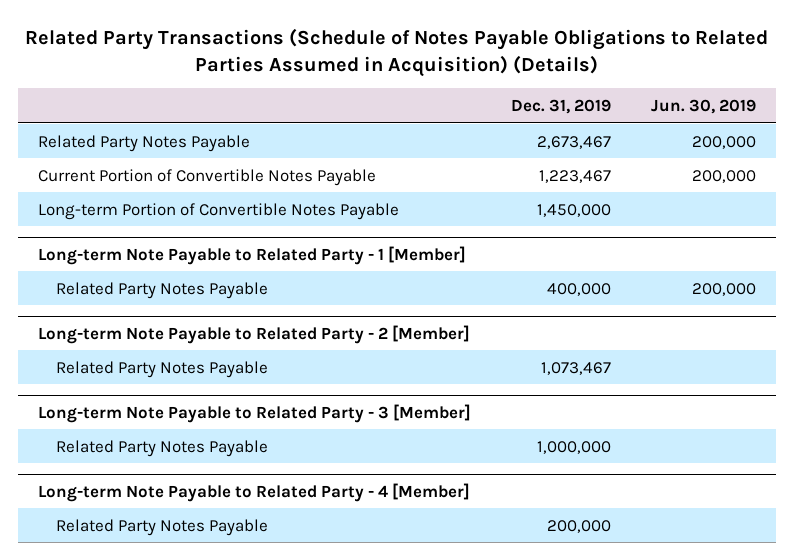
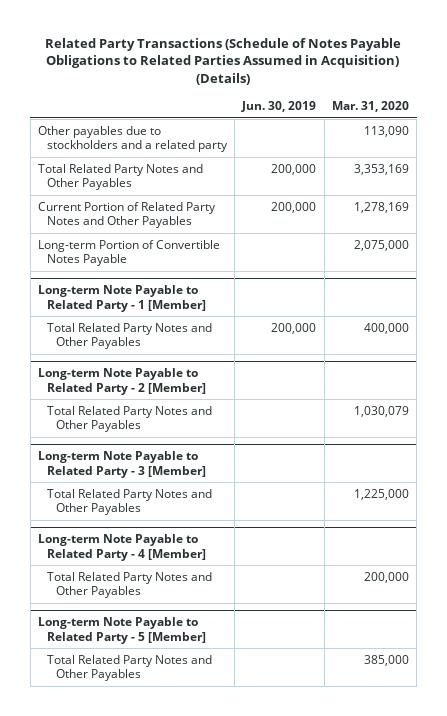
- | Dec. 31, 2019 | Jun. 30, 2019
+ | Jun. 30, 2019 | Mar. 31, 2020
- Related Party Notes Payable | 2,673,467 | 200,000
- Current Portion of Convertible Notes Payable | 1,223,467 | 200,000
+ Other payables due to stockholders and a related party | | 113,090
+ Total Related Party Notes and Other Payables | 200,000 | 3,353,169
+ Current Portion of Related Party Notes and Other Payables | 200,000 | 1,278,169
@ Long-term Note Payable to Related Party - 1 [Member]
- Related Party Notes Payable | 400,000 | 200,000
+ Total Related Party Notes and Other Payables | 200,000 | 400,000
@ Long-term Note Payable to Related Party - 2 [Member]
- Related Party Notes Payable | 1,073,467 |
+ Total Related Party Notes and Other Payables | | 1,030,079
@ Long-term Note Payable to Related Party - 3 [Member]
- Related Party Notes Payable | 1,000,000 |
+ Total Related Party Notes and Other Payables | | 1,225,000
@ Long-term Note Payable to Related Party - 4 [Member]
- Related Party Notes Payable | 200,000 |
+ Total Related Party Notes and Other Payables | | 200,000
+ Long-term Note Payable to Related Party - 5 [Member]
+ Total Related Party Notes and Other Payables | | 385,000

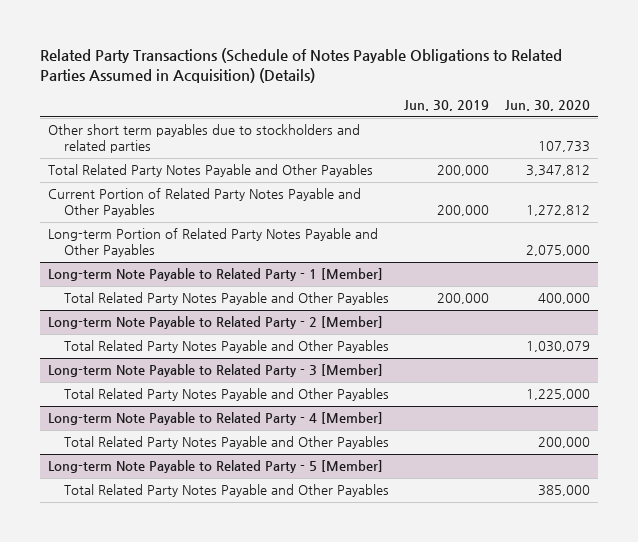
- | Jun. 30, 2019 | Mar. 31, 2020
+ | Jun. 30, 2019 | Jun. 30, 2020
- Other payables due to stockholders and a related party | | 113,090
- Total Related Party Notes and Other Payables | 200,000 | 3,353,169
- Current Portion of Related Party Notes and Other Payables | 200,000 | 1,278,169
- Long-term Portion of Convertible Notes Payable | | 2,075,000
+ Other short term payables due to stockholders and related parties | | 107,733
+ Total Related Party Notes Payable and Other Payables | 200,000 | 3,347,812
+ Current Portion of Related Party Notes Payable and Other Payables | 200,000 | 1,272,812
+ Long-term Portion of Related Party Notes Payable and Other Payables | | 2,075,000
@ Long-term Note Payable to Related Party - 1 [Member]
- Total Related Party Notes and Other Payables | 200,000 | 400,000
+ Total Related Party Notes Payable and Other Payables | 200,000 | 400,000
@ Long-term Note Payable to Related Party - 2 [Member]
- Total Related Party Notes and Other Payables | | 1,030,079
+ Total Related Party Notes Payable and Other Payables | | 1,030,079
@ Long-term Note Payable to Related Party - 3 [Member]
- Total Related Party Notes and Other Payables | | 1,225,000
+ Total Related Party Notes Payable and Other Payables | | 1,225,000
@ Long-term Note Payable to Related Party - 4 [Member]
- Total Related Party Notes and Other Payables | | 200,000
+ Total Related Party Notes Payable and Other Payables | | 200,000
@ Long-term Note Payable to Related Party - 5 [Member]
- Total Related Party Notes and Other Payables | | 385,000
+ Total Related Party Notes Payable and Other Payables | | 385,000

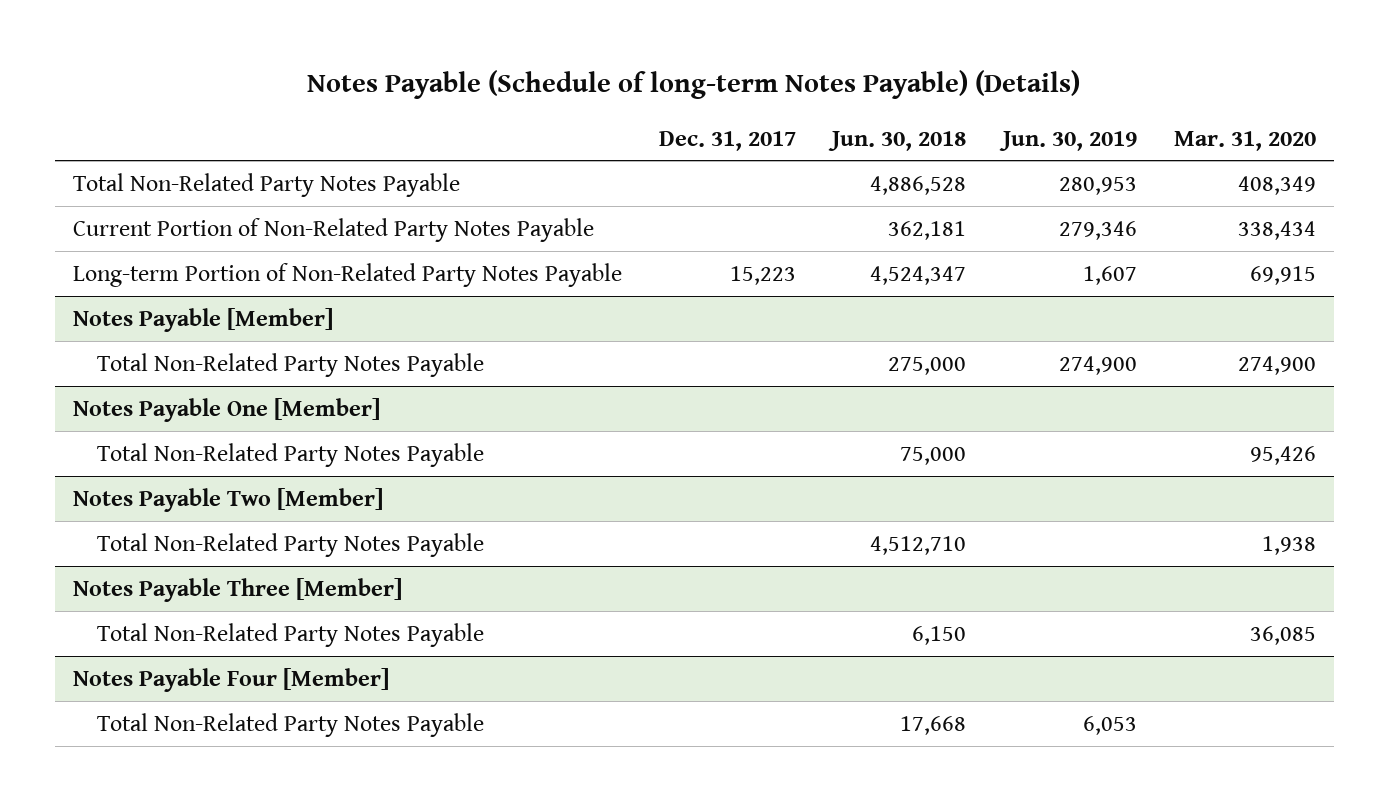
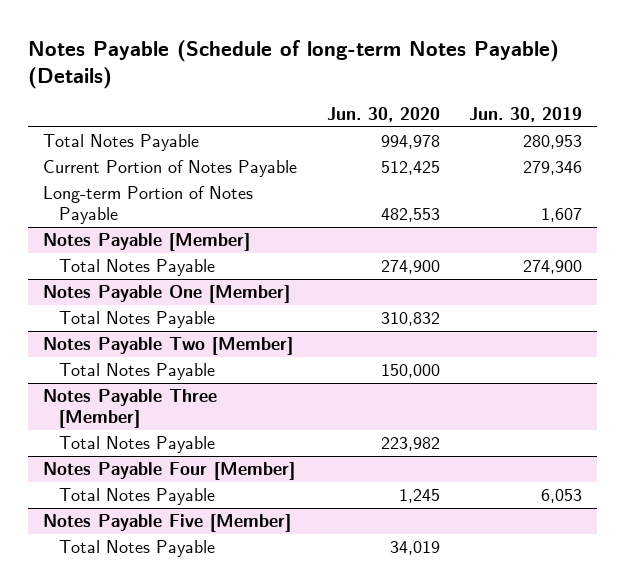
- | Dec. 31, 2017 | Jun. 30, 2018 | Jun. 30, 2019 | Mar. 31, 2020
+ | Jun. 30, 2020 | Jun. 30, 2019
- Total Non-Related Party Notes Payable | | 4,886,528 | 280,953 | 408,349
- Current Portion of Non-Related Party Notes Payable | | 362,181 | 279,346 | 338,434
- Long-term Portion of Non-Related Party Notes Payable | 15,223 | 4,524,347 | 1,607 | 69,915
+ Total Notes Payable | 994,978 | 280,953
+ Current Portion of Notes Payable | 512,425 | 279,346
+ Long-term Portion of Notes Payable | 482,553 | 1,607
@ Notes Payable [Member]
- Total Non-Related Party Notes Payable | | 275,000 | 274,900 | 274,900
+ Total Notes Payable | 274,900 | 274,900
@ Notes Payable One [Member]
- Total Non-Related Party Notes Payable | | 75,000 | | 95,426
+ Total Notes Payable | 310,832 |
@ Notes Payable Two [Member]
- Total Non-Related Party Notes Payable | | 4,512,710 | | 1,938
+ Total Notes Payable | 150,000 |
@ Notes Payable Three [Member]
- Total Non-Related Party Notes Payable | | 6,150 | | 36,085
+ Total Notes Payable | 223,982 |
@ Notes Payable Four [Member]
- Total Non-Related Party Notes Payable | | 17,668 | 6,053 |
+ Total Notes Payable | 1,245 | 6,053
+ Notes Payable Five [Member]
+ Total Notes Payable | 34,019 |

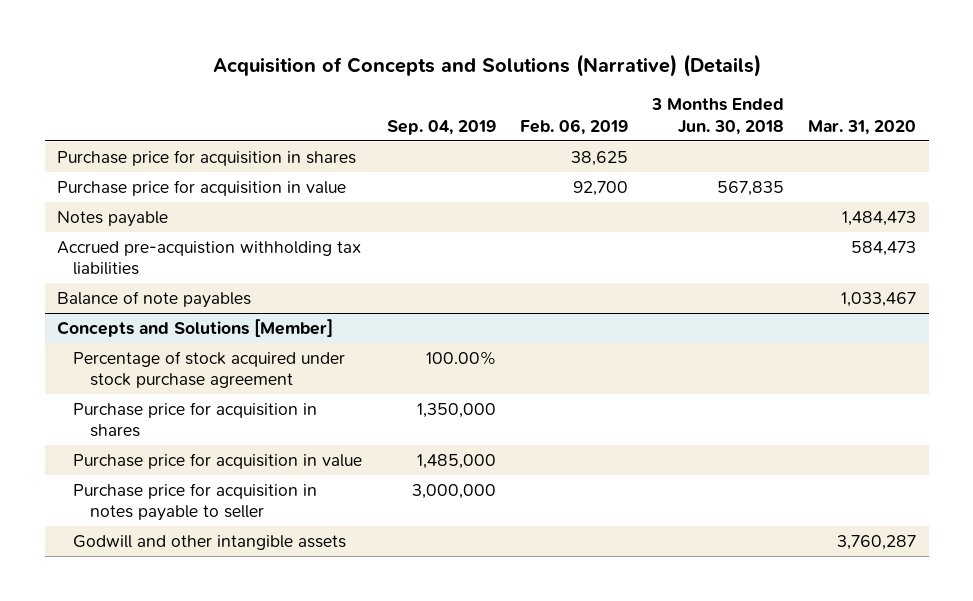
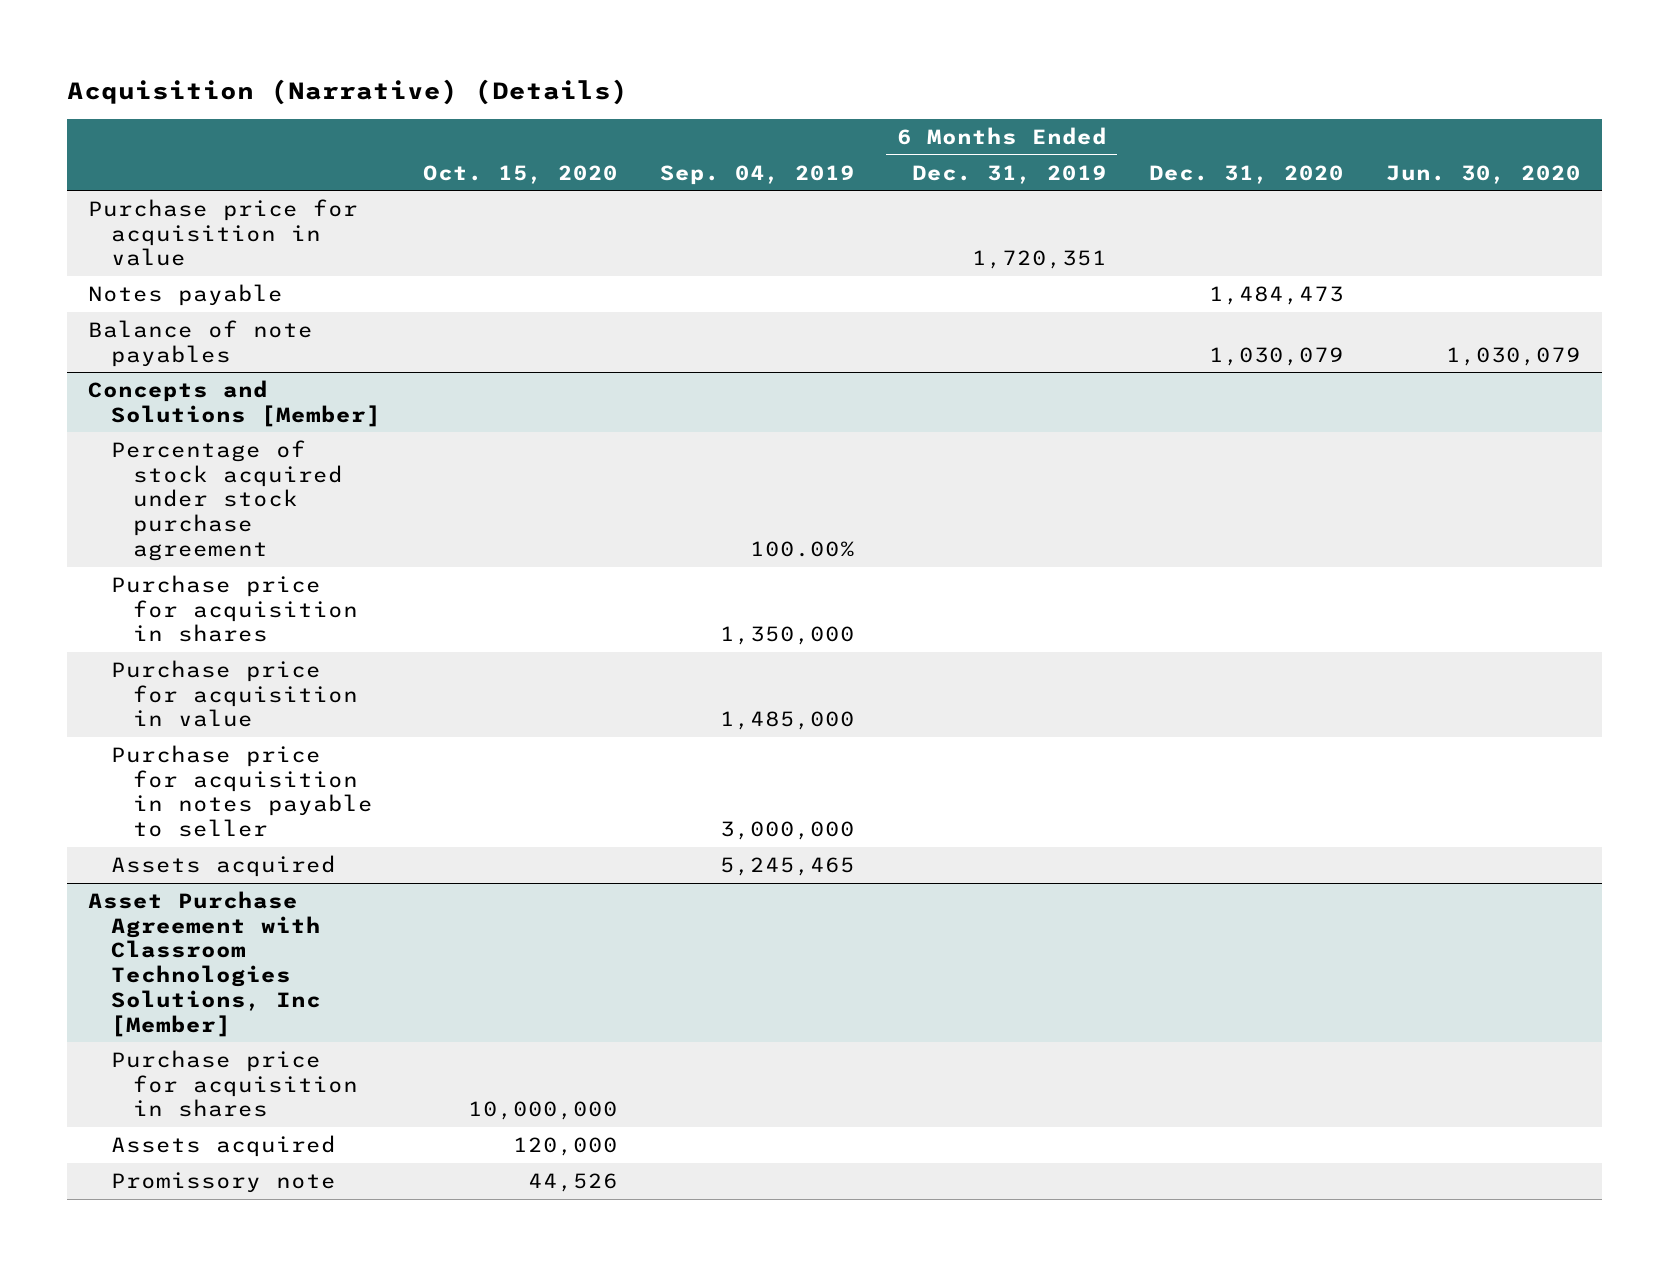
- Acquisition of Concepts and Solutions (Narrative) (Details)
+ Acquisition (Narrative) (Details)
- | Sep. 04, 2019 | Feb. 06, 2019 | 3 Months Ended Jun. 30, 2018 | Mar. 31, 2020
+ | Oct. 15, 2020 | Sep. 04, 2019 | 6 Months Ended Dec. 31, 2019 | Dec. 31, 2020 | Jun. 30, 2020
- Purchase price for acquisition in shares | | 38,625 | |
- Accrued pre-acquistion withholding tax liabilities | | | | 584,473
@ Concepts and Solutions [Member]
- Godwill and other intangible assets | | | | 3,760,287
+ Assets acquired | | 5,245,465 | | |
+ Asset Purchase Agreement with Classroom Technologies Solutions, Inc [Member]
+ Purchase price for acquisition in shares | 10,000,000 | | | |
+ Assets acquired | 120,000 | | | |
+ Promissory note | 44,526 | | | |

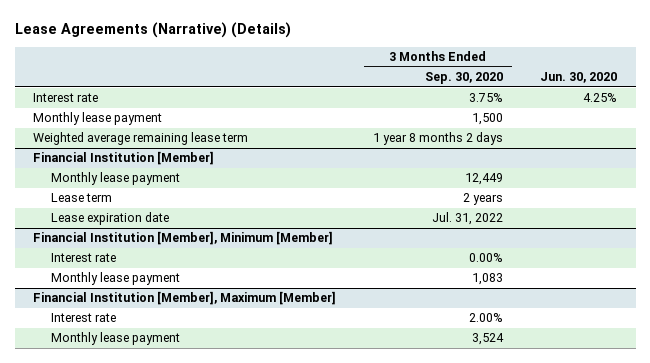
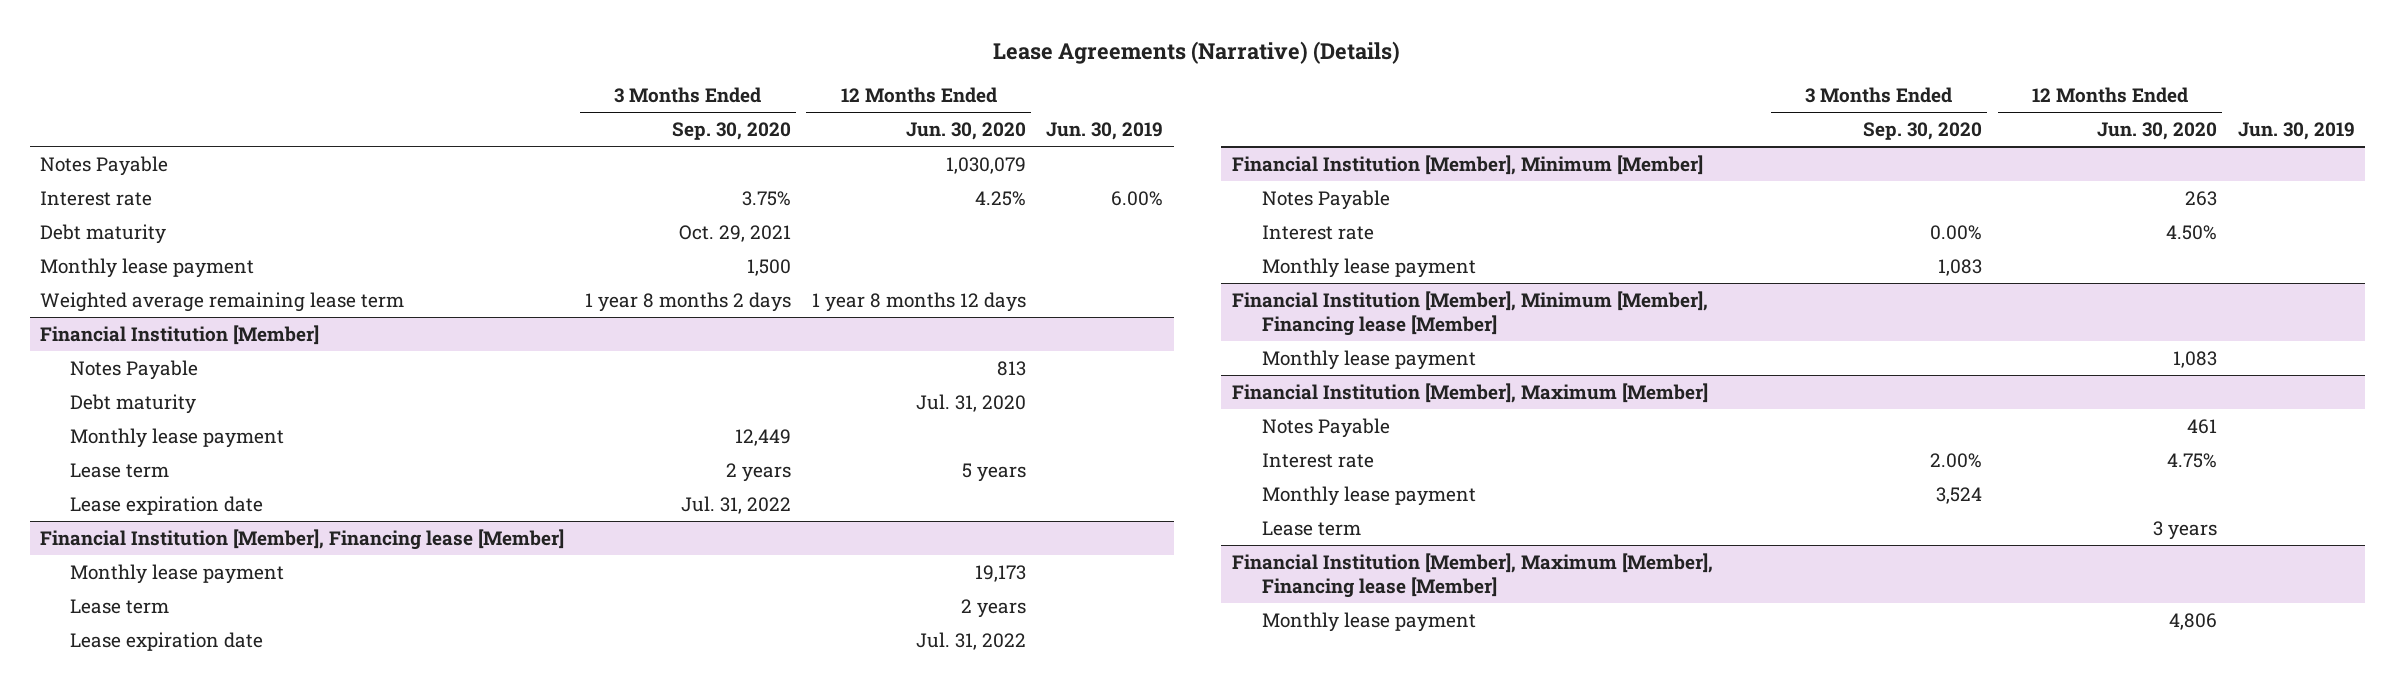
- | 3 Months Ended Sep. 30, 2020 | Jun. 30, 2020
+ | 3 Months Ended Sep. 30, 2020 | 12 Months Ended Jun. 30, 2020 | Jun. 30, 2019
+ Notes Payable | | 1,030,079 |
+ Debt maturity | Oct. 29, 2021 | |
@ Financial Institution [Member]
+ Notes Payable | | 813 |
+ Debt maturity | | Jul. 31, 2020 |
+ Financial Institution [Member], Financing lease [Member]
+ Monthly lease payment | | 19,173 |
+ Lease term | | 2 years |
+ Lease expiration date | | Jul. 31, 2022 |
@ Financial Institution [Member], Minimum [Member]
+ Notes Payable | | 263 |
+ Financial Institution [Member], Minimum [Member], Financing lease [Member]
+ Monthly lease payment | | 1,083 |
@ Financial Institution [Member], Maximum [Member]
+ Notes Payable | | 461 |
+ Lease term | | 3 years |
+ Financial Institution [Member], Maximum [Member], Financing lease [Member]
+ Monthly lease payment | | 4,806 |

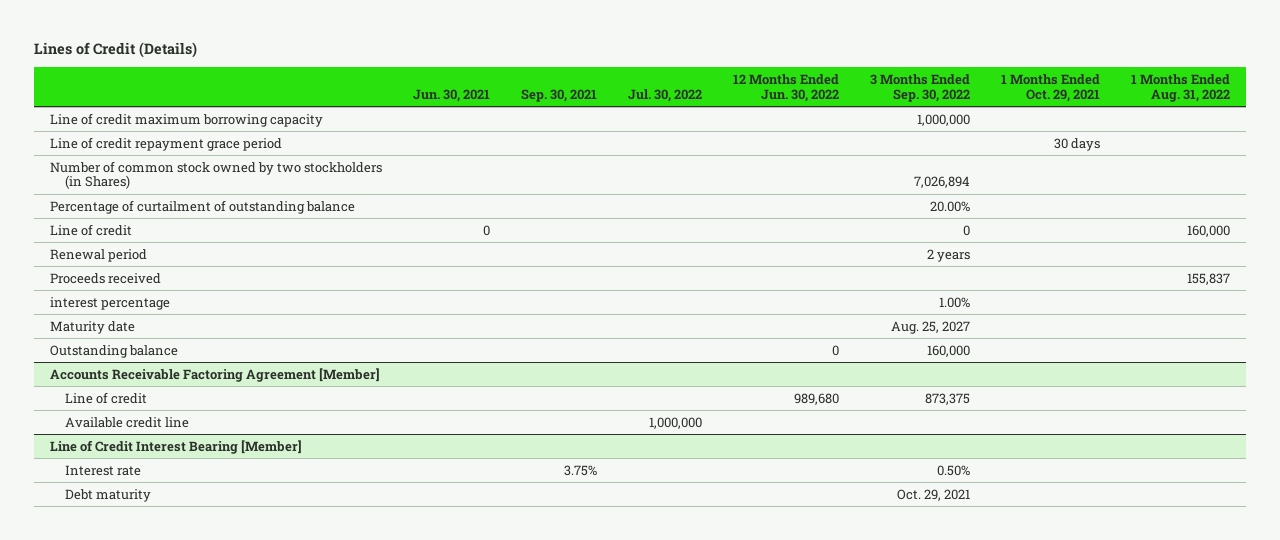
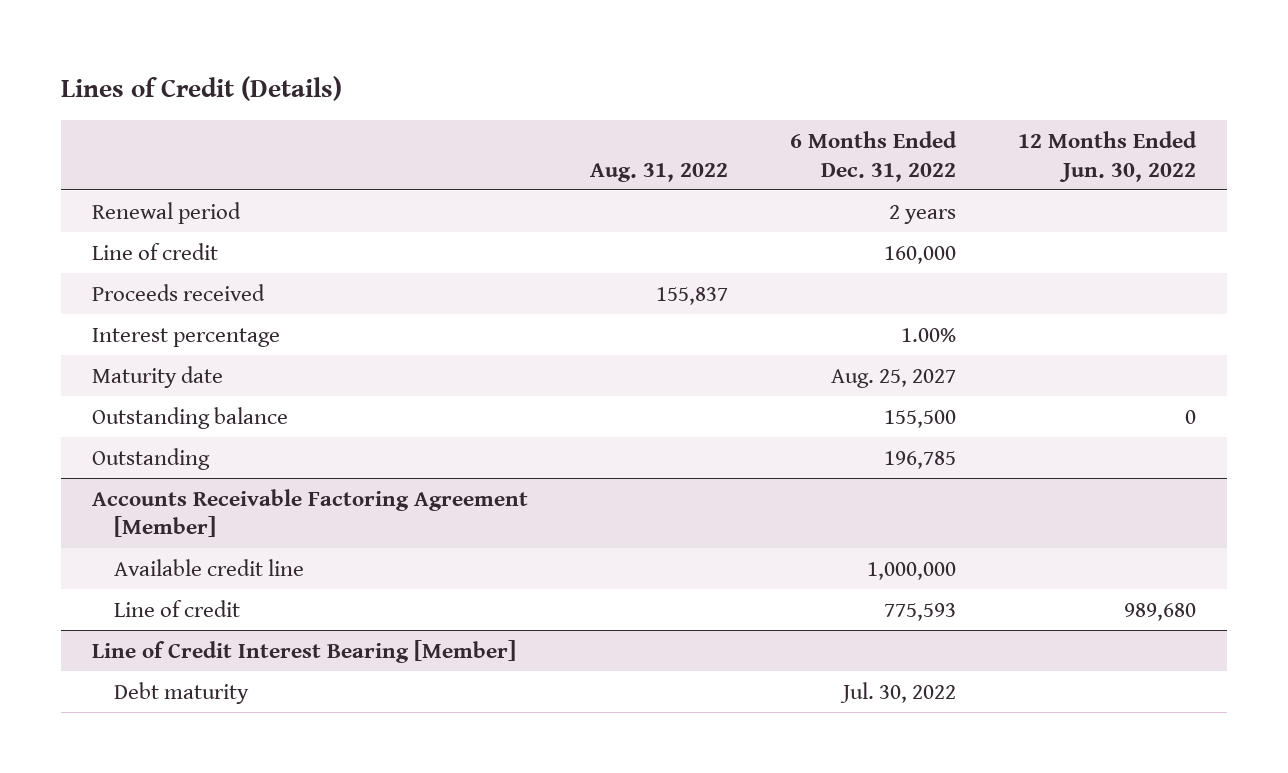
- | Jun. 30, 2021 | Sep. 30, 2021 | Jul. 30, 2022 | 12 Months Ended Jun. 30, 2022 | 3 Months Ended Sep. 30, 2022 | 1 Months Ended Oct. 29, 2021 | 1 Months Ended Aug. 31, 2022
+ | Aug. 31, 2022 | 6 Months Ended Dec. 31, 2022 | 12 Months Ended Jun. 30, 2022
- Line of credit maximum borrowing capacity | | | | | 1,000,000 | |
- Line of credit repayment grace period | | | | | | 30 days |
- Number of common stock owned by two stockholders (in Shares) | | | | | 7,026,894 | |
- Percentage of curtailment of outstanding balance | | | | | 20.00% | |
moved down: Line of credit | | 160,000 |
- interest percentage | | | | | 1.00% | |
+ Interest percentage | | 1.00% |
+ Outstanding | | 196,785 |
@ Accounts Receivable Factoring Agreement [Member]
moved down: Line of credit | | 775,593 | 989,680
@ Line of Credit Interest Bearing [Member]
- Interest rate | | 3.75% | | | 0.50% | |

